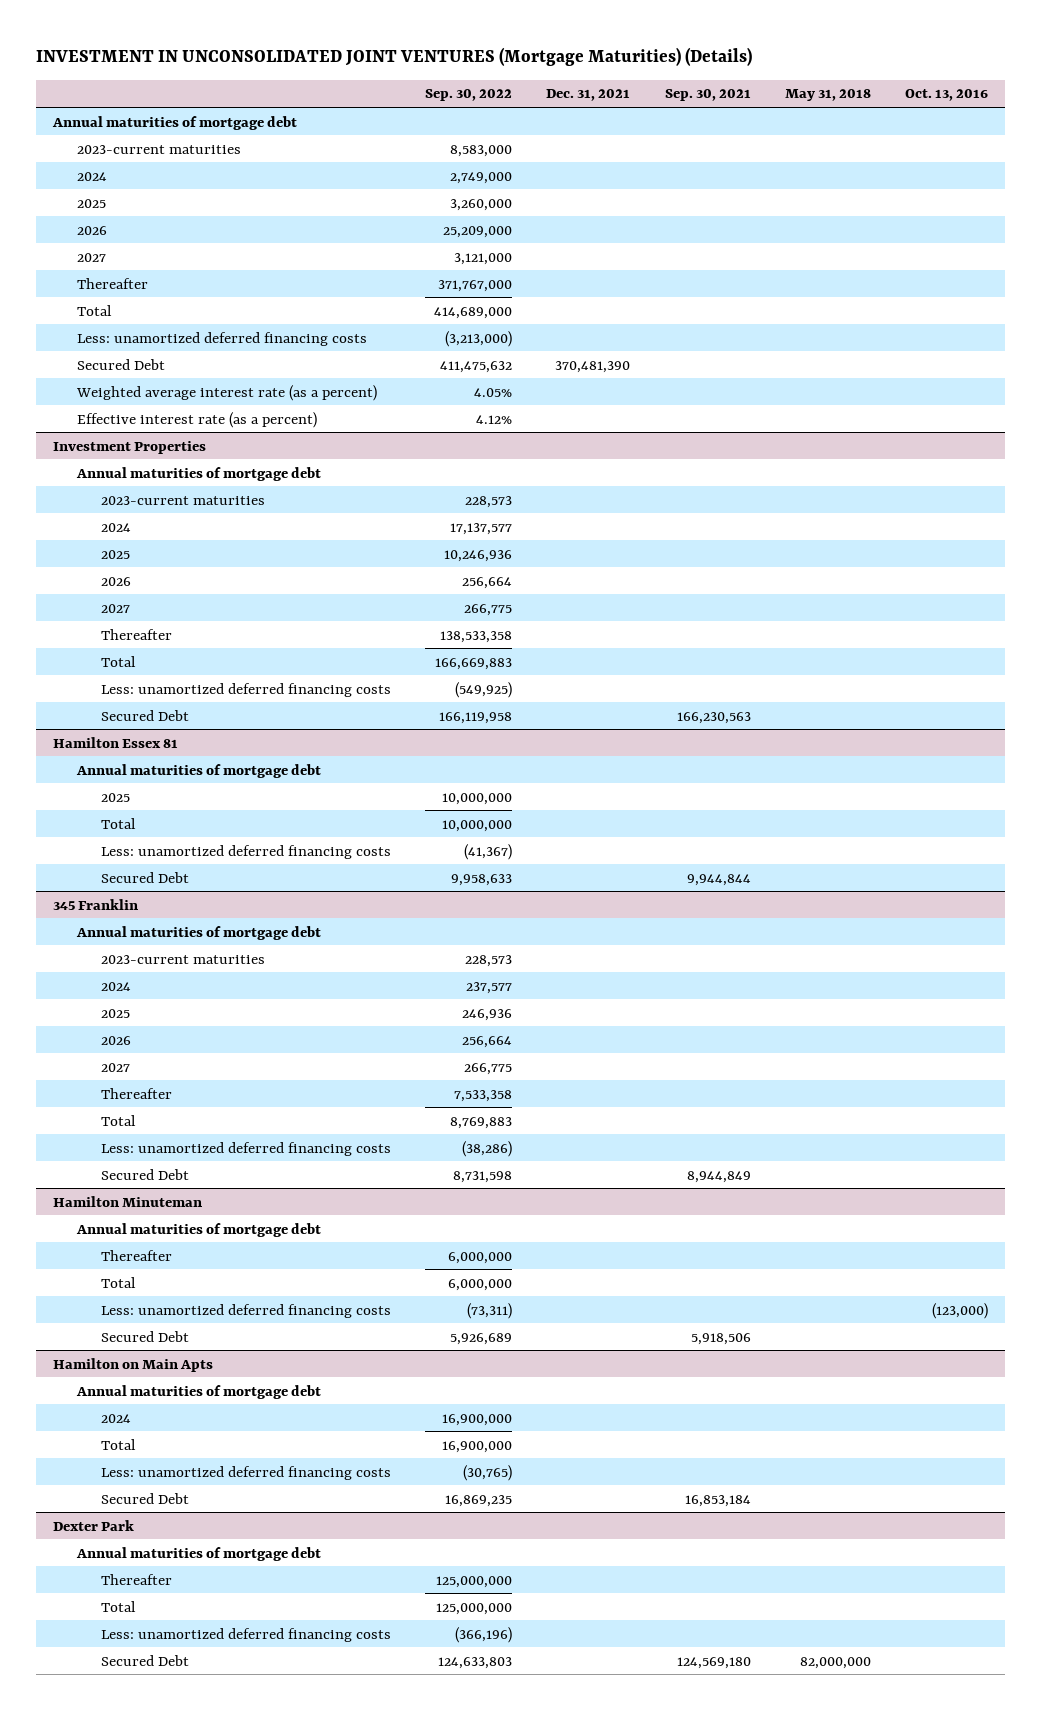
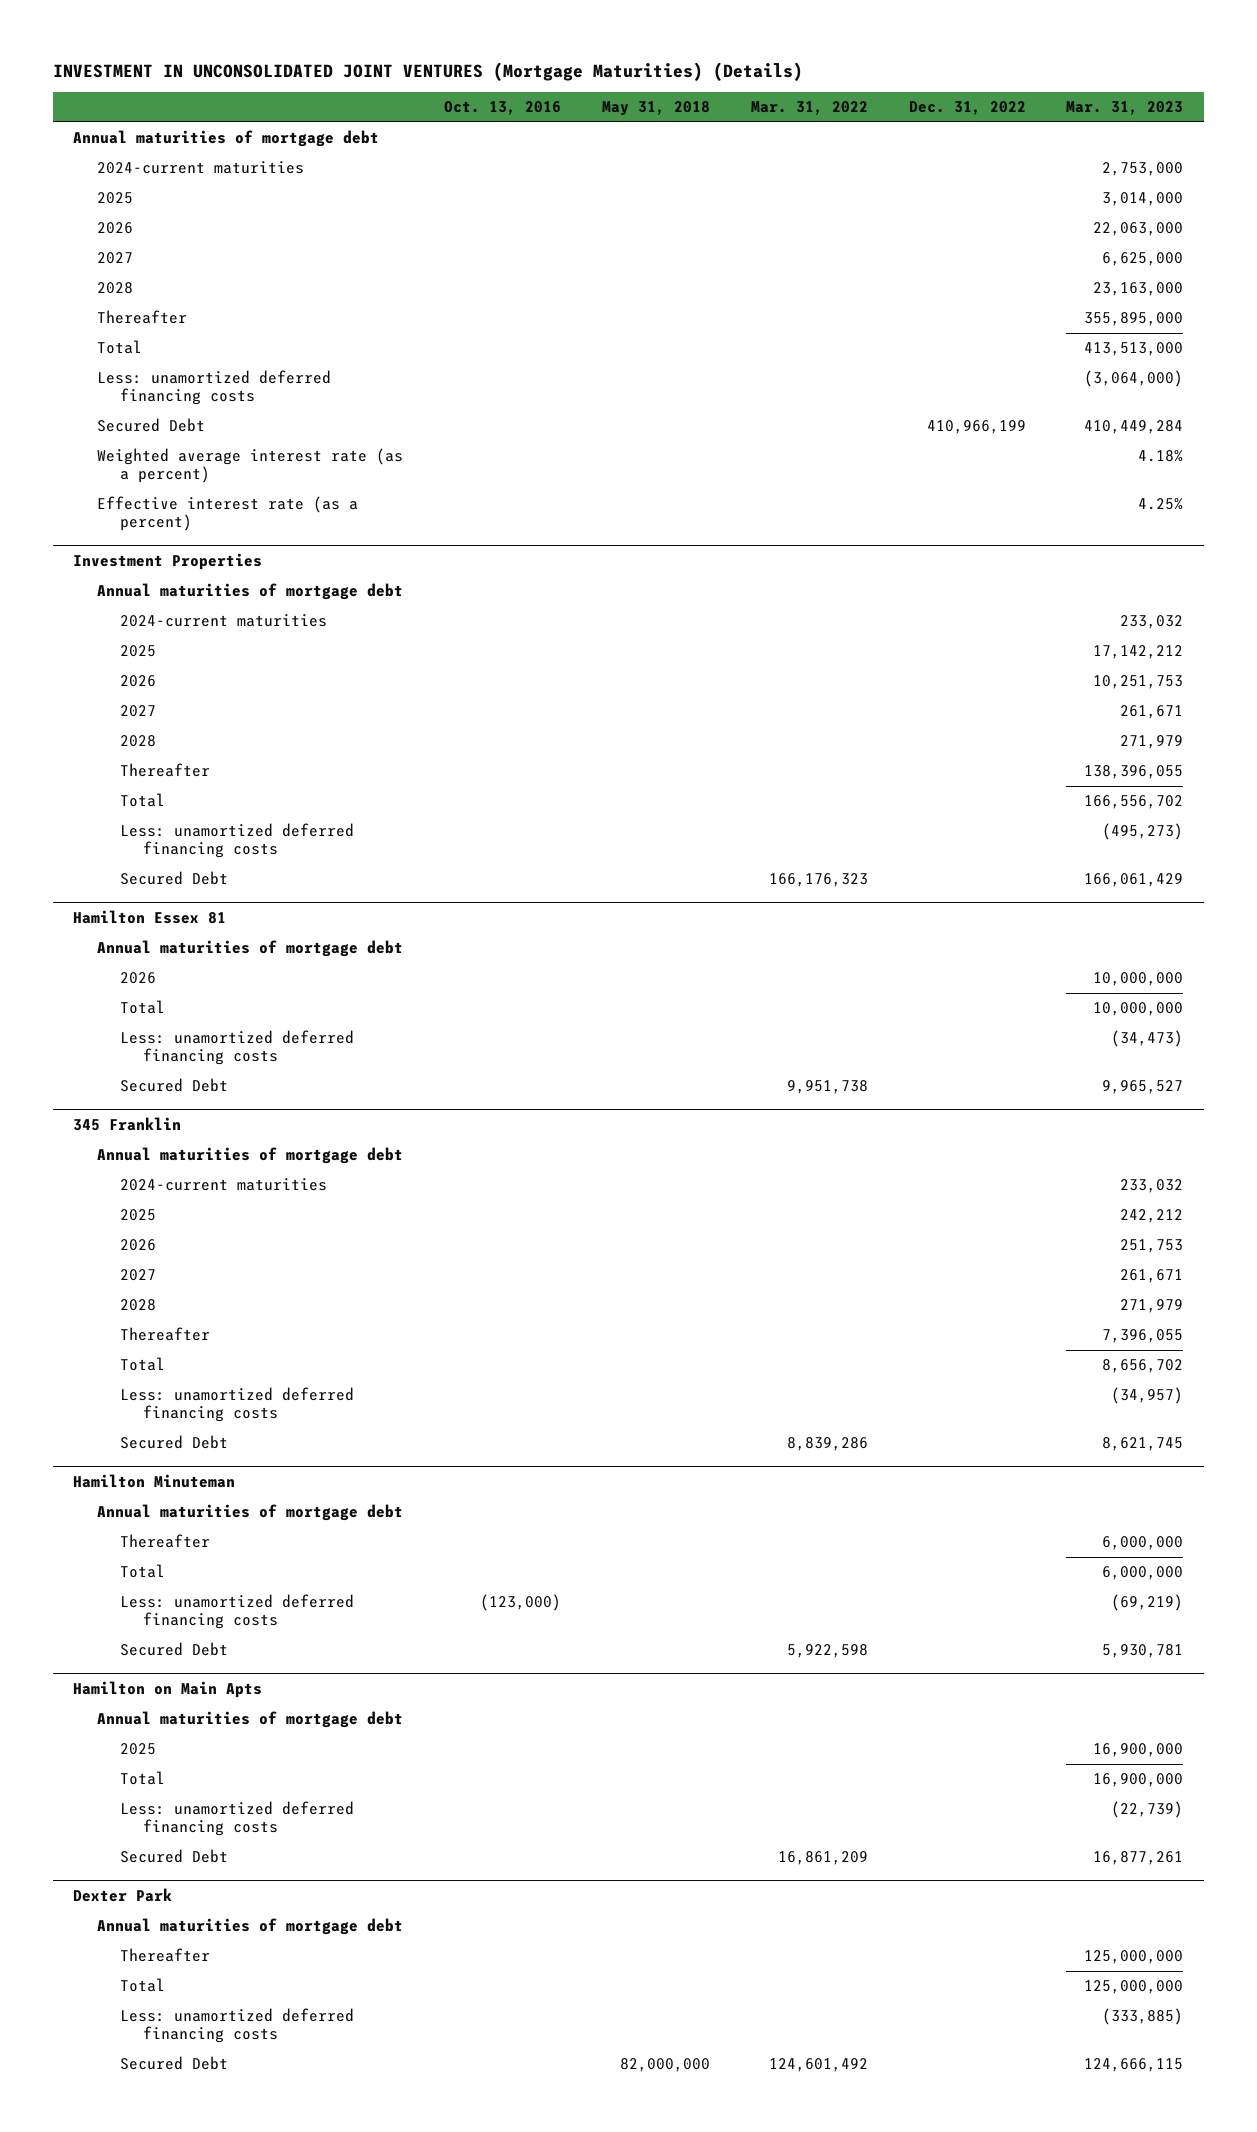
- | Sep. 30, 2022 | Dec. 31, 2021 | Sep. 30, 2021 | May 31, 2018 | Oct. 13, 2016
+ | Oct. 13, 2016 | May 31, 2018 | Mar. 31, 2022 | Dec. 31, 2022 | Mar. 31, 2023
- 2023-current maturities | 8,583,000 | | | |
- 2024 | 2,749,000 | | | |
+ 2024-current maturities | | | | | 2,753,000
+ 2028 | | | | | 23,163,000
@ Investment Properties
- 2023-current maturities | 228,573 | | | |
- 2024 | 17,137,577 | | | |
+ 2024-current maturities | | | | | 233,032
+ 2028 | | | | | 271,979
@ Hamilton Essex 81
- 2025 | 10,000,000 | | | |
+ 2026 | | | | | 10,000,000
@ 345 Franklin
- 2023-current maturities | 228,573 | | | |
- 2024 | 237,577 | | | |
+ 2024-current maturities | | | | | 233,032
+ 2028 | | | | | 271,979
@ Hamilton on Main Apts
- 2024 | 16,900,000 | | | |
+ 2025 | | | | | 16,900,000

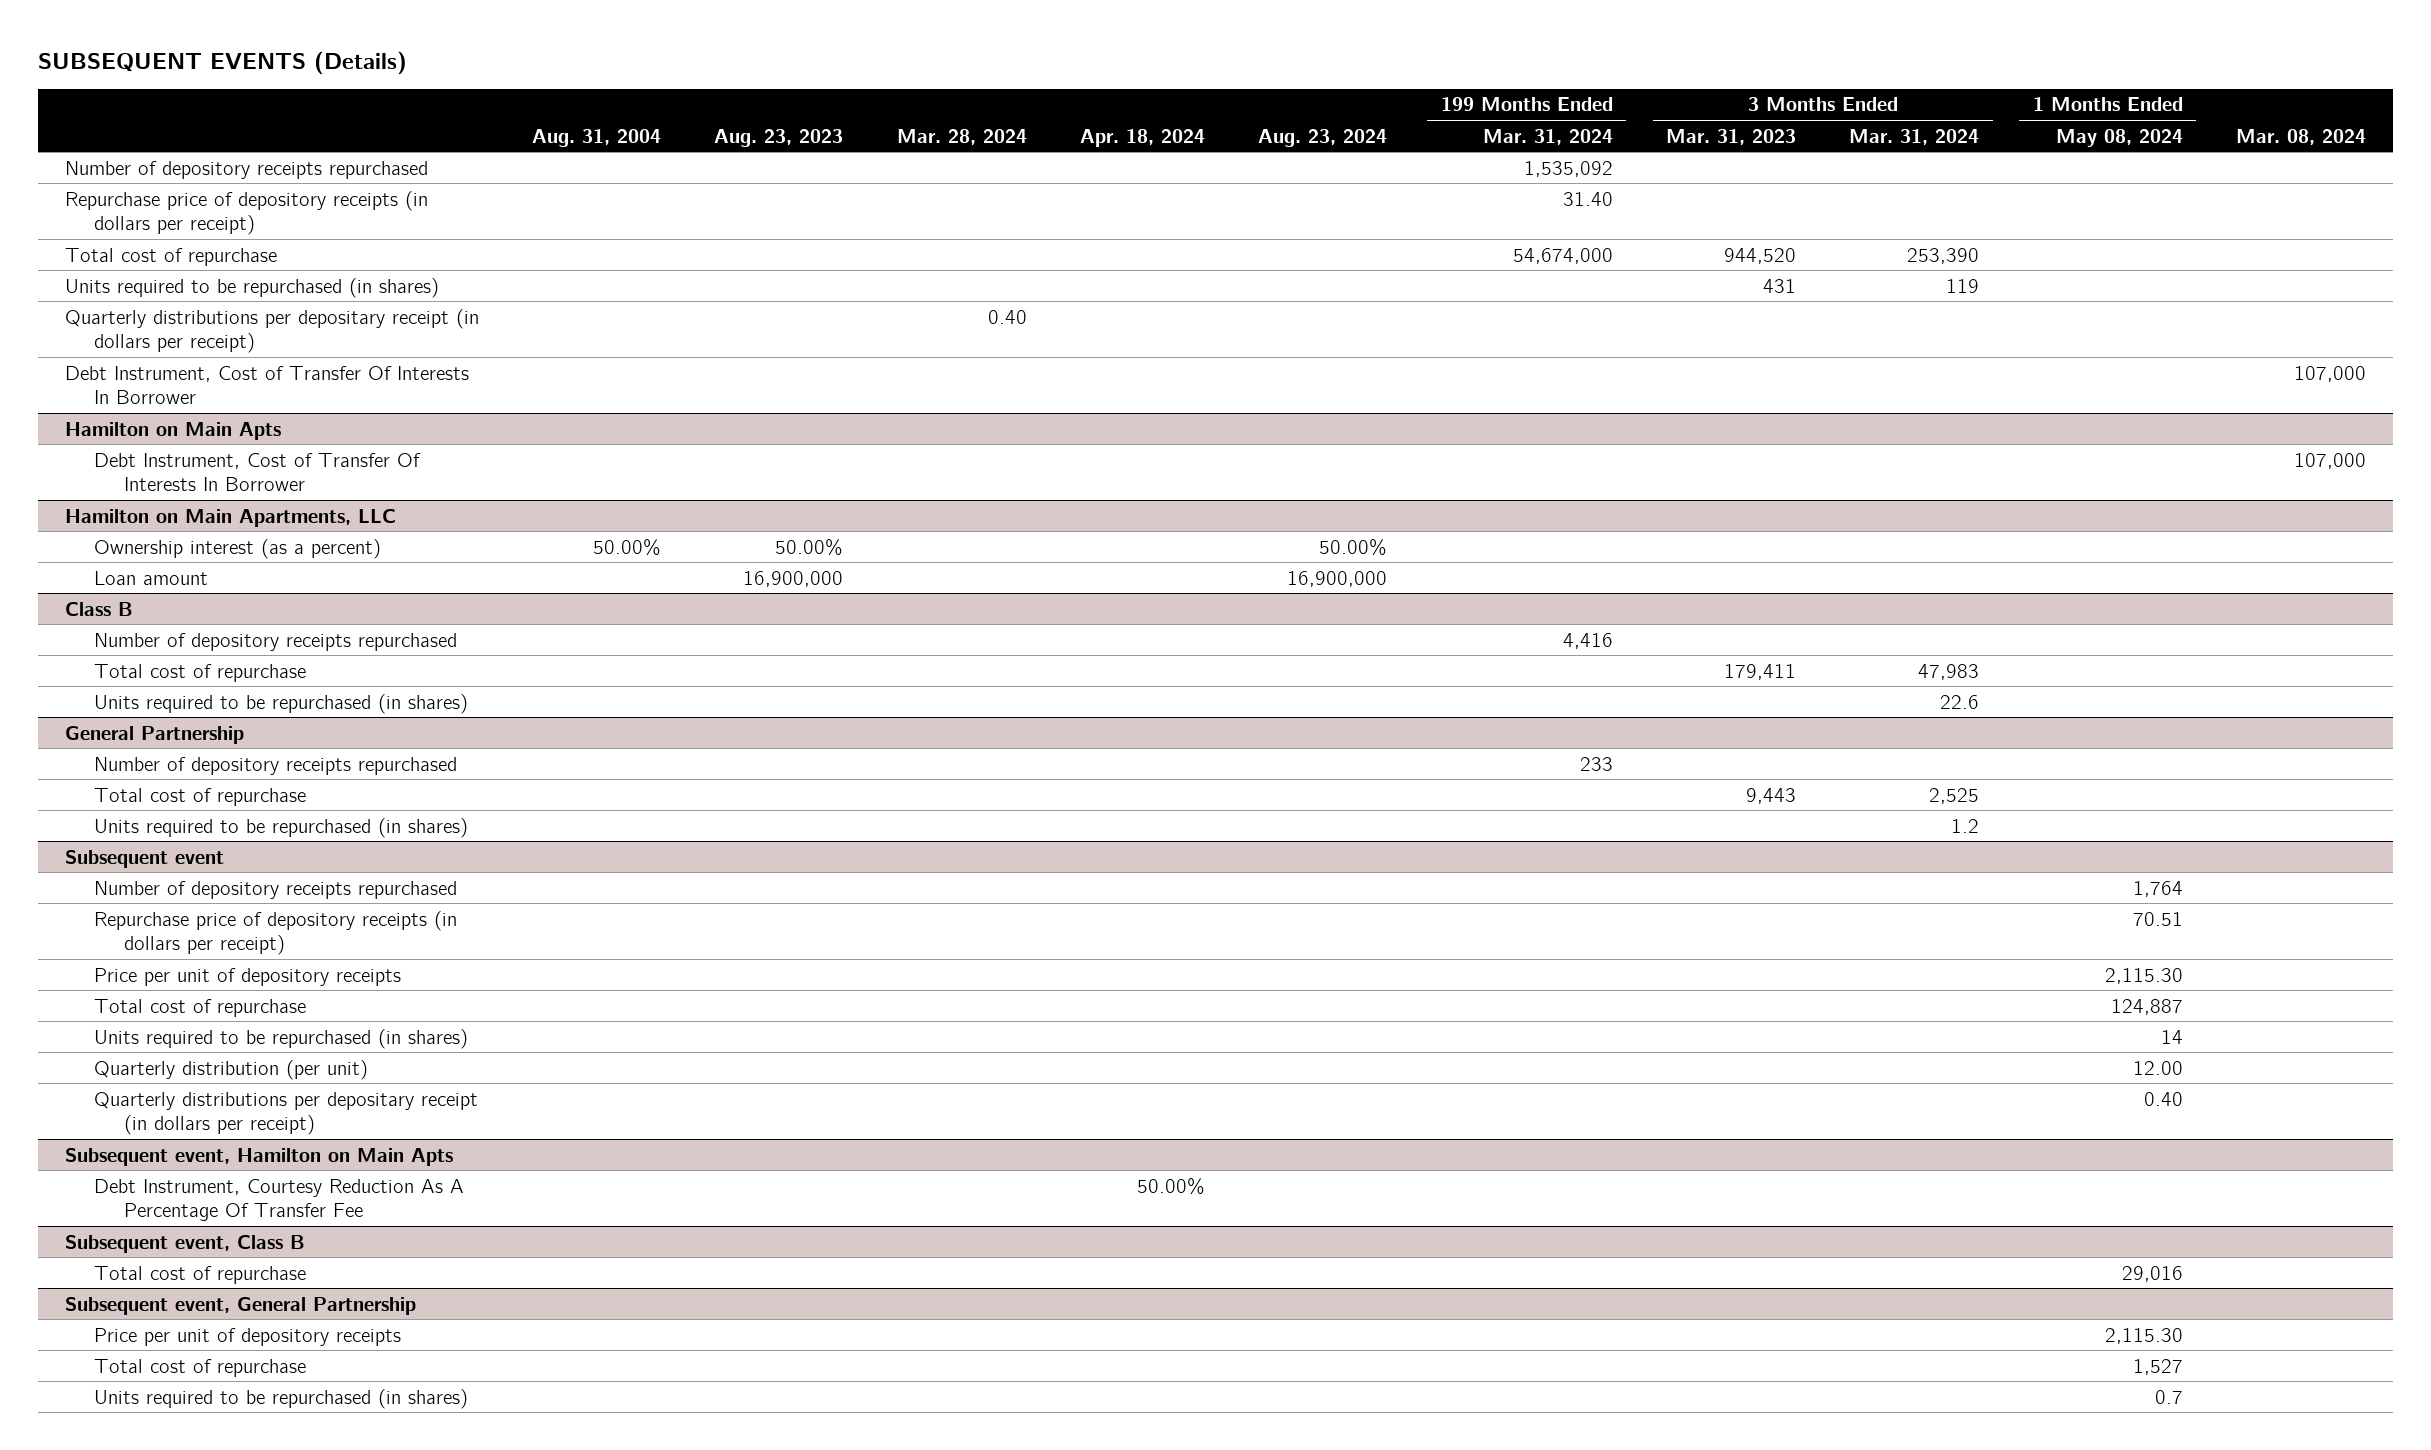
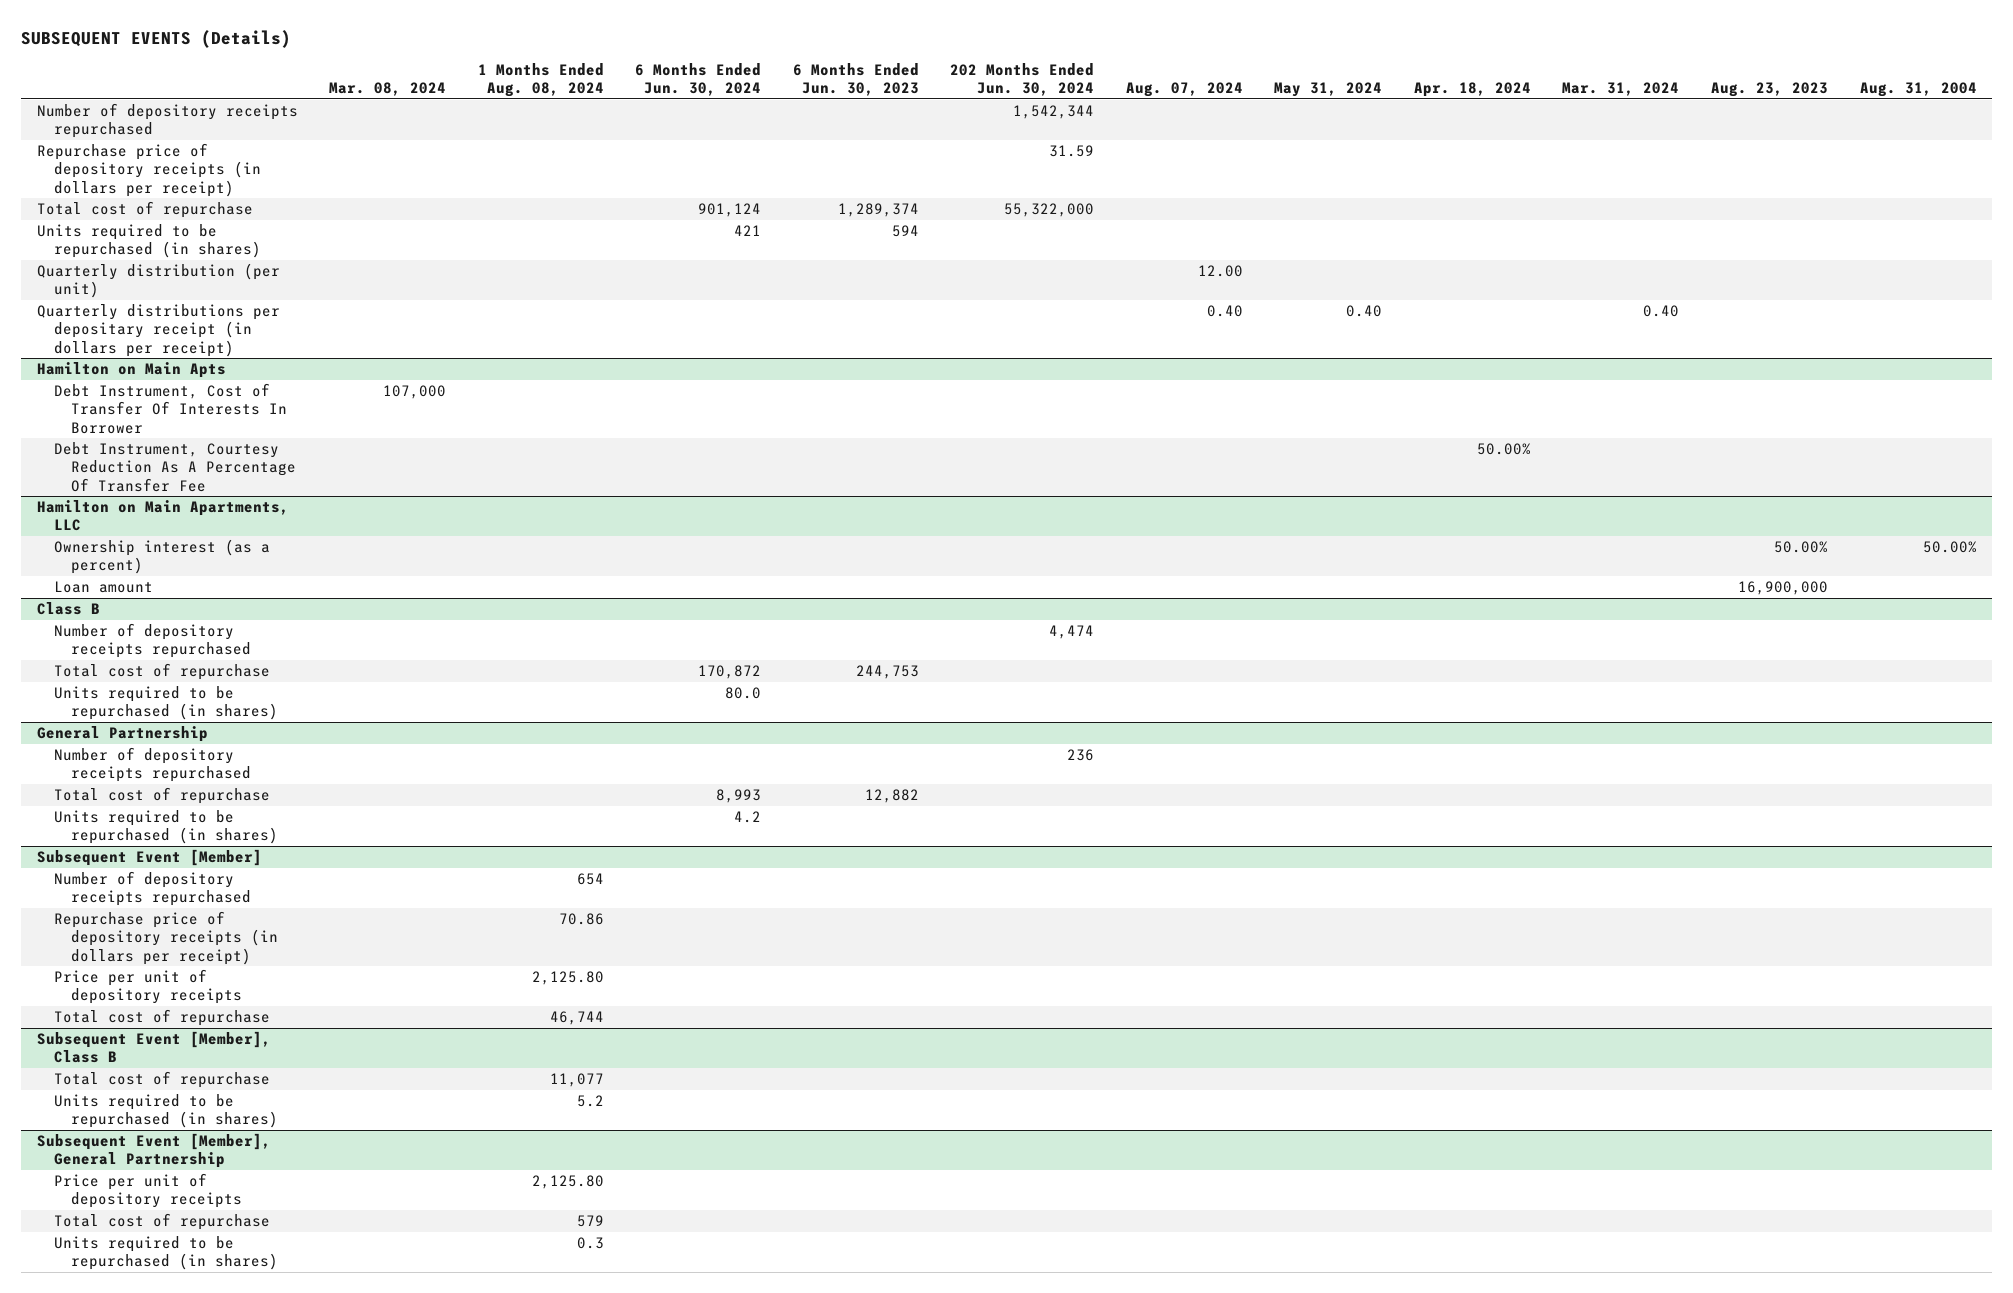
- | Aug. 31, 2004 | Aug. 23, 2023 | Mar. 28, 2024 | Apr. 18, 2024 | Aug. 23, 2024 | 199 Months Ended Mar. 31, 2024 | 3 Months Ended Mar. 31, 2023 | 3 Months Ended Mar. 31, 2024 | 1 Months Ended May 08, 2024 | Mar. 08, 2024
+ | Mar. 08, 2024 | 1 Months Ended Aug. 08, 2024 | 6 Months Ended Jun. 30, 2024 | 6 Months Ended Jun. 30, 2023 | 202 Months Ended Jun. 30, 2024 | Aug. 07, 2024 | May 31, 2024 | Apr. 18, 2024 | Mar. 31, 2024 | Aug. 23, 2023 | Aug. 31, 2004
+ Quarterly distribution (per unit) | | | | | | 12.00 | | | | |
- Debt Instrument, Cost of Transfer Of Interests In Borrower | | | | | | | | | | 107,000
@ Hamilton on Main Apts
+ Debt Instrument, Courtesy Reduction As A Percentage Of Transfer Fee | | | | | | | | 50.00% | | |
- Subsequent event
+ Subsequent Event [Member]
- Units required to be repurchased (in shares) | | | | | | | | | 14 |
- Quarterly distribution (per unit) | | | | | | | | | 12.00 |
- Quarterly distributions per depositary receipt (in dollars per receipt) | | | | | | | | | 0.40 |
- Subsequent event, Hamilton on Main Apts
- Debt Instrument, Courtesy Reduction As A Percentage Of Transfer Fee | | | | 50.00% | | | | | |
- Subsequent event, Class B
+ Subsequent Event [Member], Class B
- Subsequent event, General Partnership
+ Units required to be repurchased (in shares) | | 5.2 | | | | | | | | |
+ Subsequent Event [Member], General Partnership

